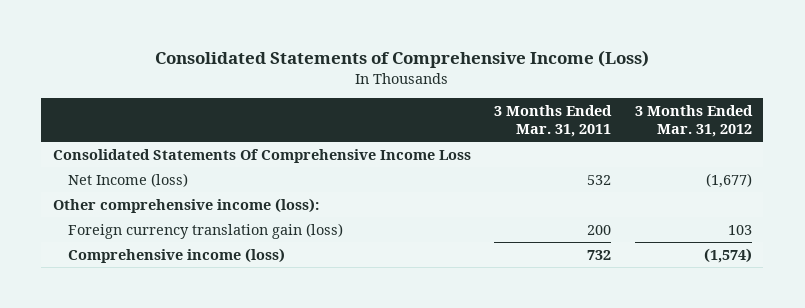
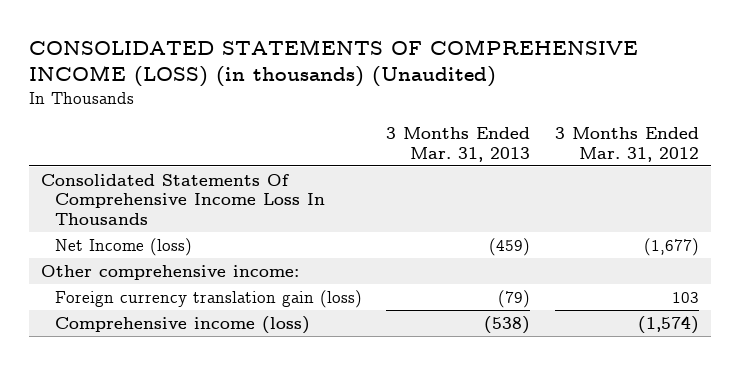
- Consolidated Statements of Comprehensive Income (Loss)
+ CONSOLIDATED STATEMENTS OF COMPREHENSIVE INCOME (LOSS) (in thousands) (Unaudited)
- | 3 Months Ended Mar. 31, 2011 | 3 Months Ended Mar. 31, 2012
+ | 3 Months Ended Mar. 31, 2013 | 3 Months Ended Mar. 31, 2012
- Consolidated Statements Of Comprehensive Income Loss
+ Consolidated Statements Of Comprehensive Income Loss In Thousands
- Other comprehensive income (loss):
+ Other comprehensive income:

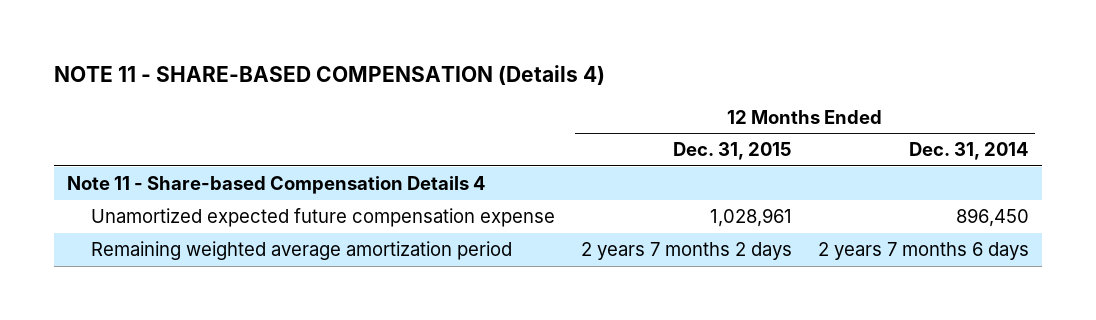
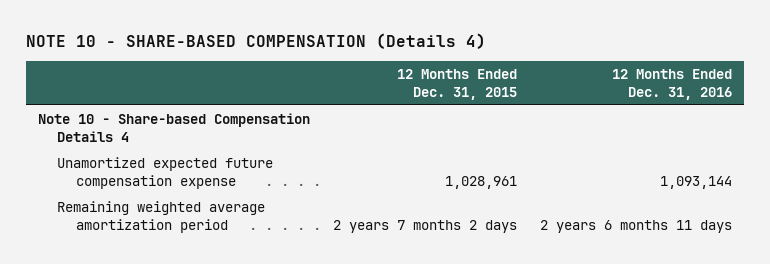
- NOTE 11 - SHARE-BASED COMPENSATION (Details 4)
+ NOTE 10 - SHARE-BASED COMPENSATION (Details 4)
- | 12 Months Ended Dec. 31, 2015 | 12 Months Ended Dec. 31, 2014
+ | 12 Months Ended Dec. 31, 2015 | 12 Months Ended Dec. 31, 2016
- Note 11 - Share-based Compensation Details 4
+ Note 10 - Share-based Compensation Details 4

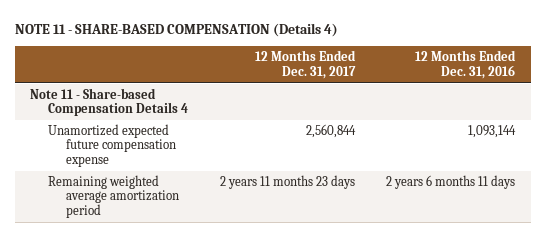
- NOTE 10 - SHARE-BASED COMPENSATION (Details 4)
+ NOTE 11 - SHARE-BASED COMPENSATION (Details 4)
- | 12 Months Ended Dec. 31, 2015 | 12 Months Ended Dec. 31, 2016
+ | 12 Months Ended Dec. 31, 2017 | 12 Months Ended Dec. 31, 2016
- Note 10 - Share-based Compensation Details 4
+ Note 11 - Share-based Compensation Details 4

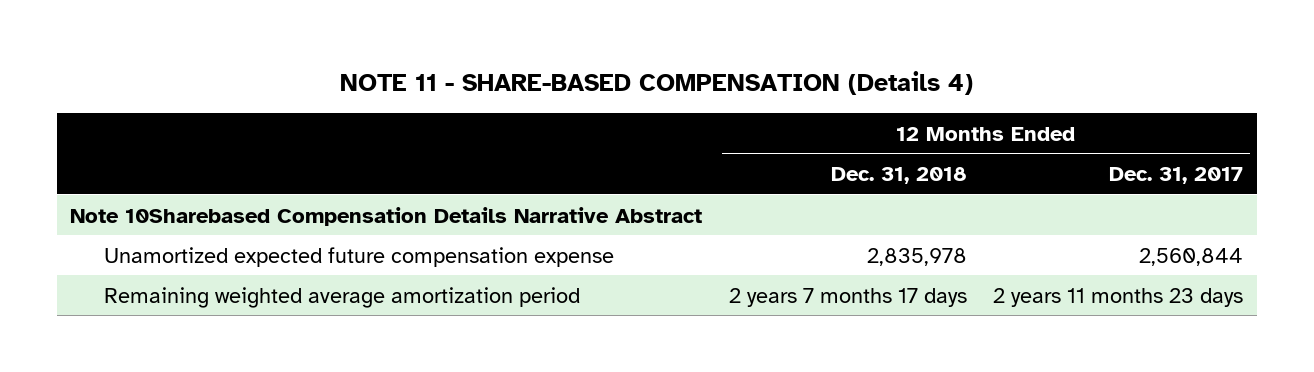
- | 12 Months Ended Dec. 31, 2017 | 12 Months Ended Dec. 31, 2016
+ | 12 Months Ended Dec. 31, 2018 | 12 Months Ended Dec. 31, 2017
- Note 11 - Share-based Compensation Details 4
+ Note 10Sharebased Compensation Details Narrative Abstract

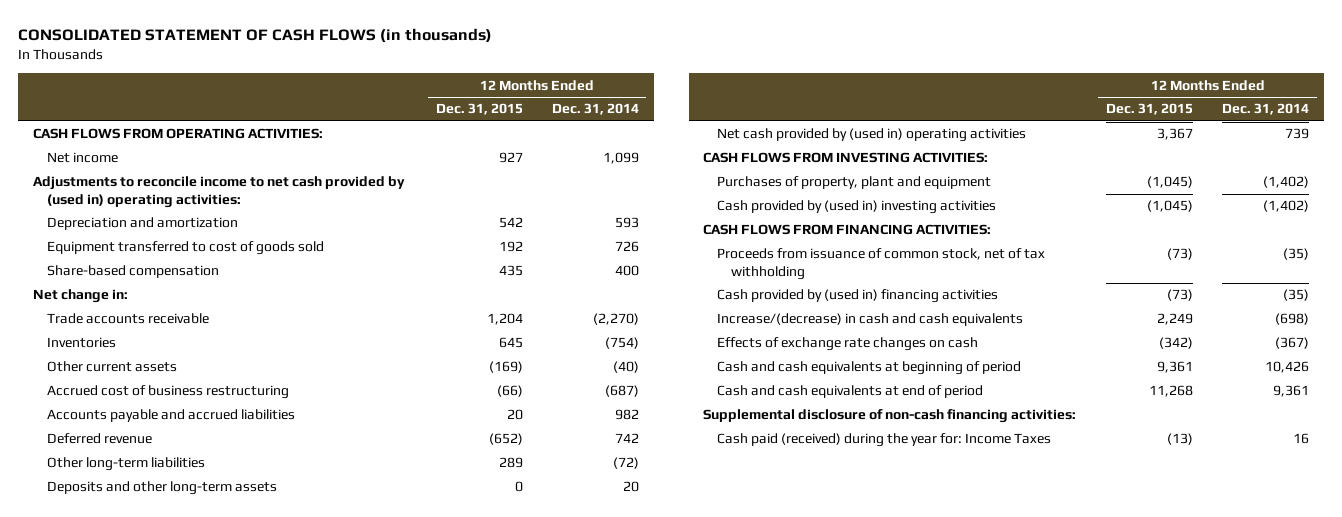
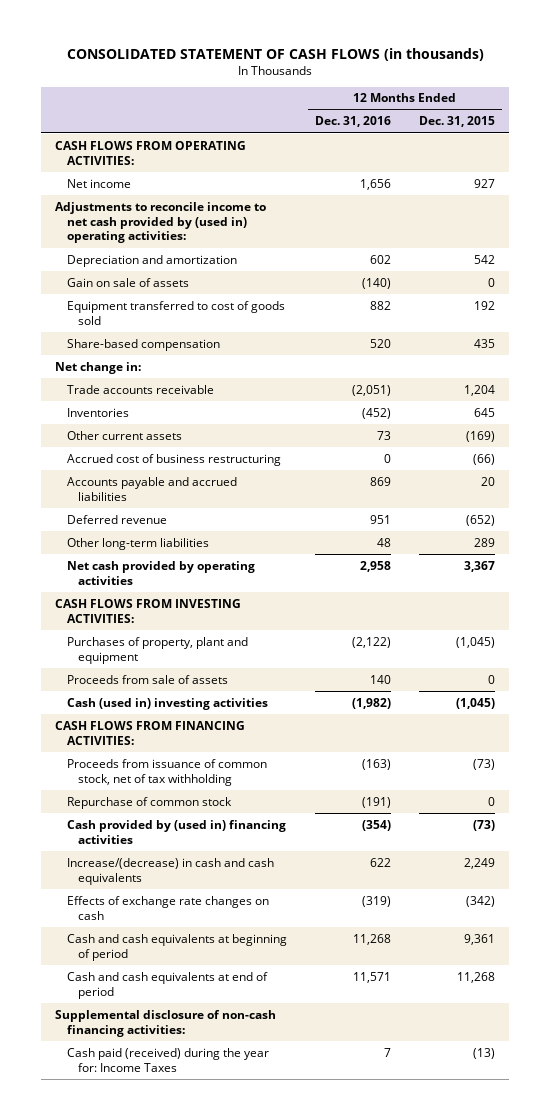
- | 12 Months Ended Dec. 31, 2015 | 12 Months Ended Dec. 31, 2014
+ | 12 Months Ended Dec. 31, 2016 | 12 Months Ended Dec. 31, 2015
+ Gain on sale of assets | (140) | 0
- Deposits and other long-term assets | 0 | 20
- Net cash provided by (used in) operating activities | 3,367 | 739
+ Net cash provided by operating activities | 2,958 | 3,367
- Cash provided by (used in) investing activities | (1,045) | (1,402)
+ Proceeds from sale of assets | 140 | 0
+ Cash (used in) investing activities | (1,982) | (1,045)
+ Repurchase of common stock | (191) | 0

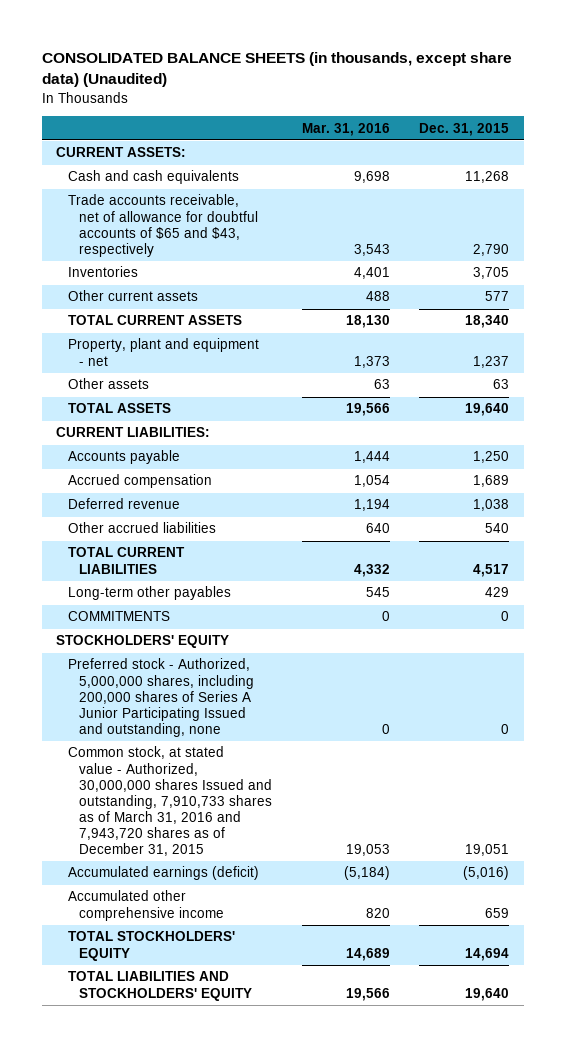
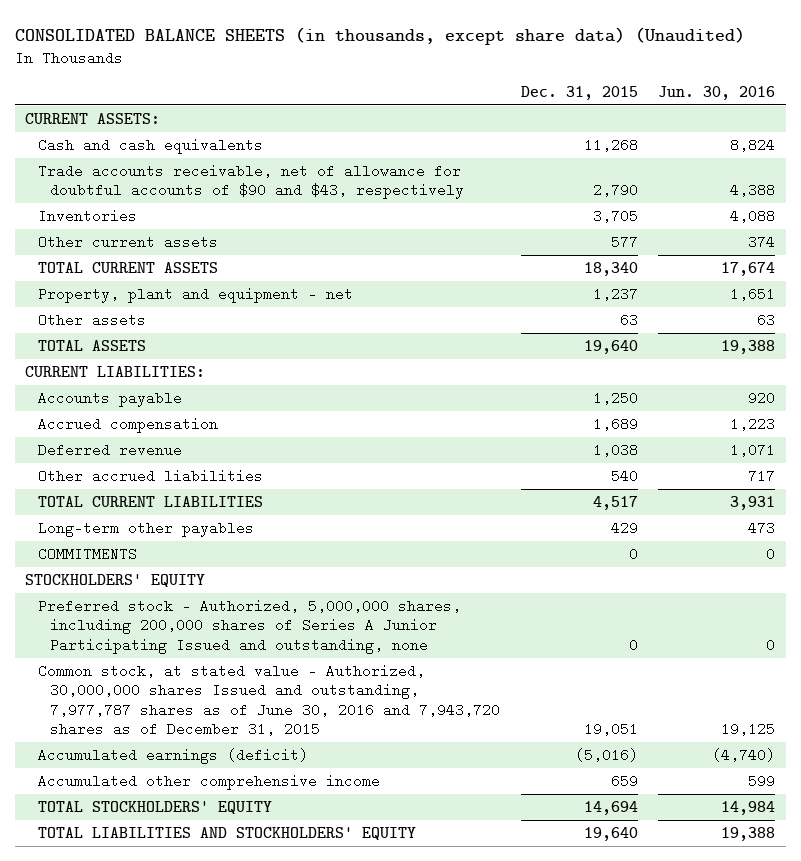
- | Mar. 31, 2016 | Dec. 31, 2015
+ | Dec. 31, 2015 | Jun. 30, 2016
- Trade accounts receivable, net of allowance for doubtful accounts of $65 and $43, respectively | 3,543 | 2,790
+ Trade accounts receivable, net of allowance for doubtful accounts of $90 and $43, respectively | 2,790 | 4,388
- Common stock, at stated value - Authorized, 30,000,000 shares Issued and outstanding, 7,910,733 shares as of March 31, 2016 and 7,943,720 shares as of December 31, 2015 | 19,053 | 19,051
+ Common stock, at stated value - Authorized, 30,000,000 shares Issued and outstanding, 7,977,787 shares as of June 30, 2016 and 7,943,720 shares as of December 31, 2015 | 19,051 | 19,125

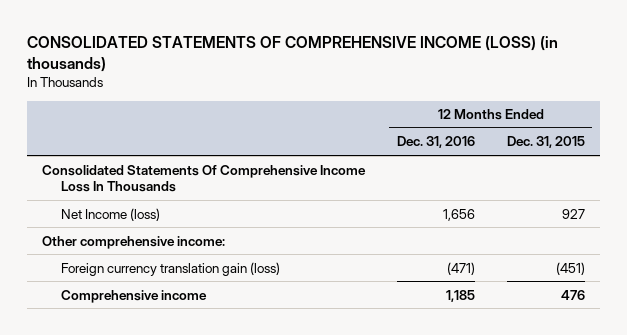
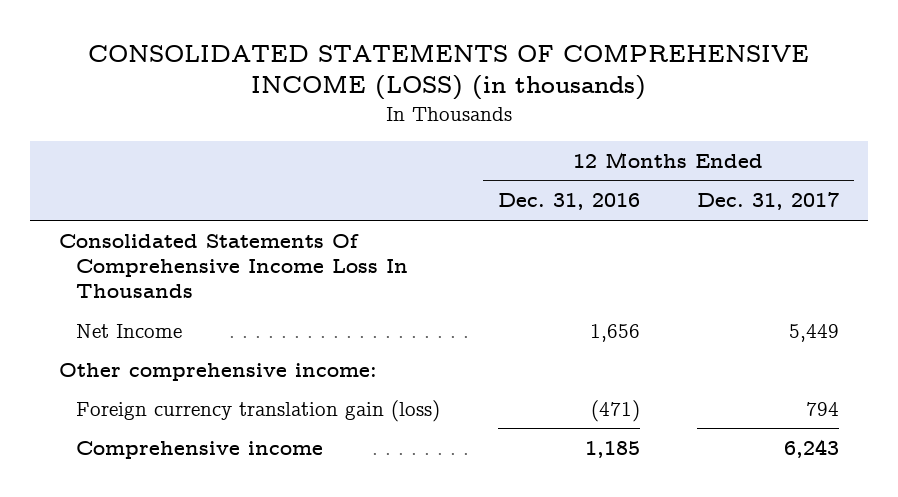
- | 12 Months Ended Dec. 31, 2016 | 12 Months Ended Dec. 31, 2015
+ | 12 Months Ended Dec. 31, 2016 | 12 Months Ended Dec. 31, 2017
- Net Income (loss) | 1,656 | 927
+ Net Income | 1,656 | 5,449

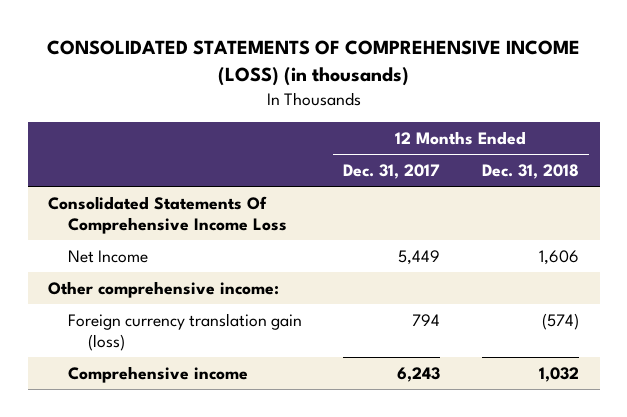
- | 12 Months Ended Dec. 31, 2016 | 12 Months Ended Dec. 31, 2017
+ | 12 Months Ended Dec. 31, 2017 | 12 Months Ended Dec. 31, 2018
- Consolidated Statements Of Comprehensive Income Loss In Thousands
+ Consolidated Statements Of Comprehensive Income Loss

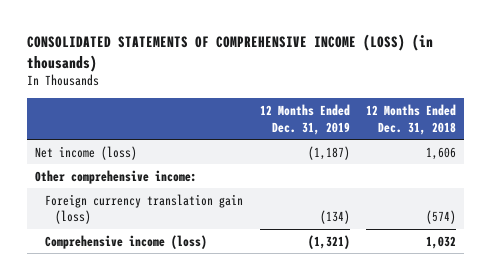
- | 12 Months Ended Dec. 31, 2017 | 12 Months Ended Dec. 31, 2018
+ | 12 Months Ended Dec. 31, 2019 | 12 Months Ended Dec. 31, 2018
- Consolidated Statements Of Comprehensive Income Loss
- Net Income | 5,449 | 1,606
+ Net income (loss) | (1,187) | 1,606
- Comprehensive income | 6,243 | 1,032
+ Comprehensive income (loss) | (1,321) | 1,032

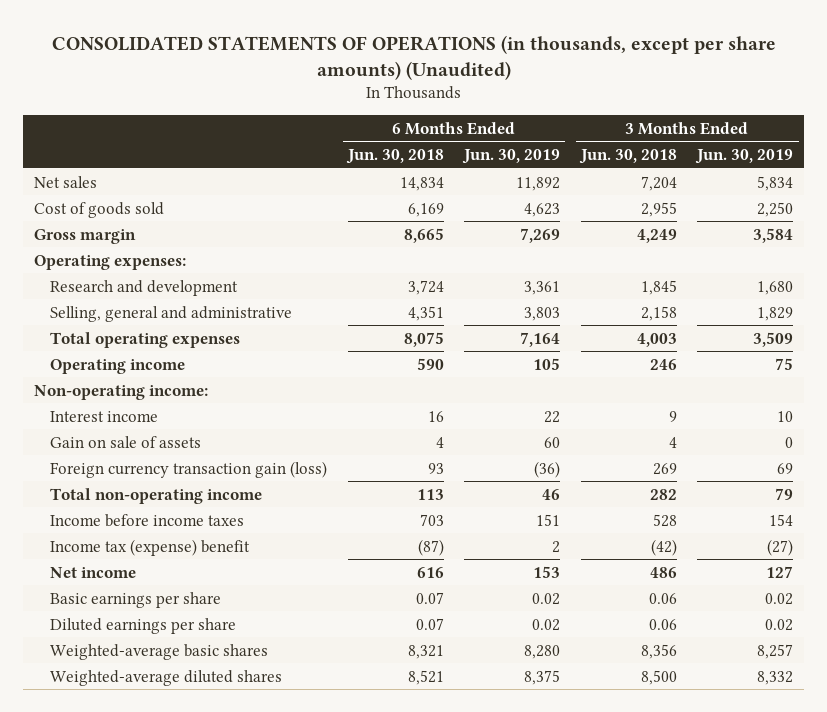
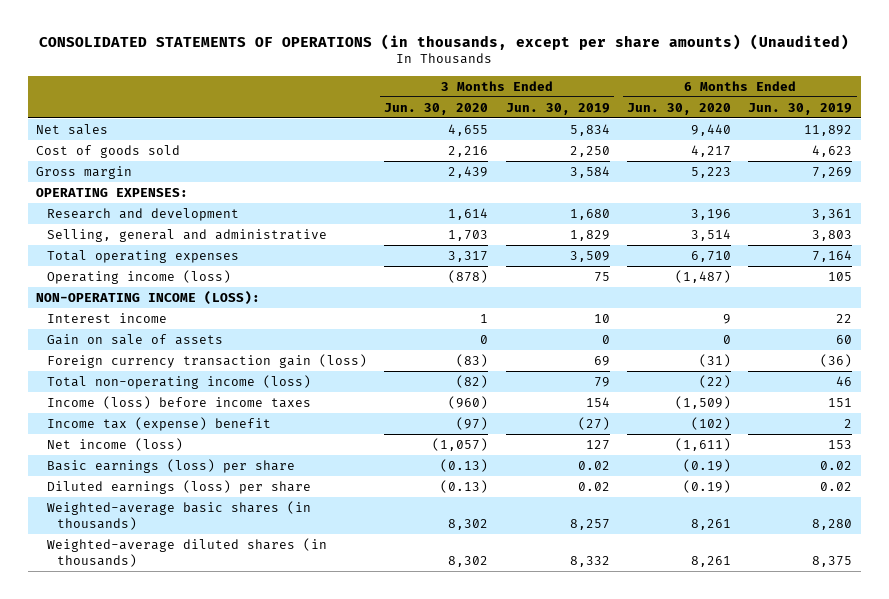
- | 6 Months Ended Jun. 30, 2018 | 6 Months Ended Jun. 30, 2019 | 3 Months Ended Jun. 30, 2018 | 3 Months Ended Jun. 30, 2019
+ | 3 Months Ended Jun. 30, 2020 | 3 Months Ended Jun. 30, 2019 | 6 Months Ended Jun. 30, 2020 | 6 Months Ended Jun. 30, 2019
- Operating expenses:
+ OPERATING EXPENSES:
- Operating income | 590 | 105 | 246 | 75
- Non-operating income:
+ Operating income (loss) | (878) | 75 | (1,487) | 105
+ NON-OPERATING INCOME (LOSS):
- Total non-operating income | 113 | 46 | 282 | 79
- Income before income taxes | 703 | 151 | 528 | 154
+ Total non-operating income (loss) | (82) | 79 | (22) | 46
+ Income (loss) before income taxes | (960) | 154 | (1,509) | 151
- Net income | 616 | 153 | 486 | 127
- Basic earnings per share | 0.07 | 0.02 | 0.06 | 0.02
- Diluted earnings per share | 0.07 | 0.02 | 0.06 | 0.02
- Weighted-average basic shares | 8,321 | 8,280 | 8,356 | 8,257
- Weighted-average diluted shares | 8,521 | 8,375 | 8,500 | 8,332
+ Net income (loss) | (1,057) | 127 | (1,611) | 153
+ Basic earnings (loss) per share | (0.13) | 0.02 | (0.19) | 0.02
+ Diluted earnings (loss) per share | (0.13) | 0.02 | (0.19) | 0.02
+ Weighted-average basic shares (in thousands) | 8,302 | 8,257 | 8,261 | 8,280
+ Weighted-average diluted shares (in thousands) | 8,302 | 8,332 | 8,261 | 8,375

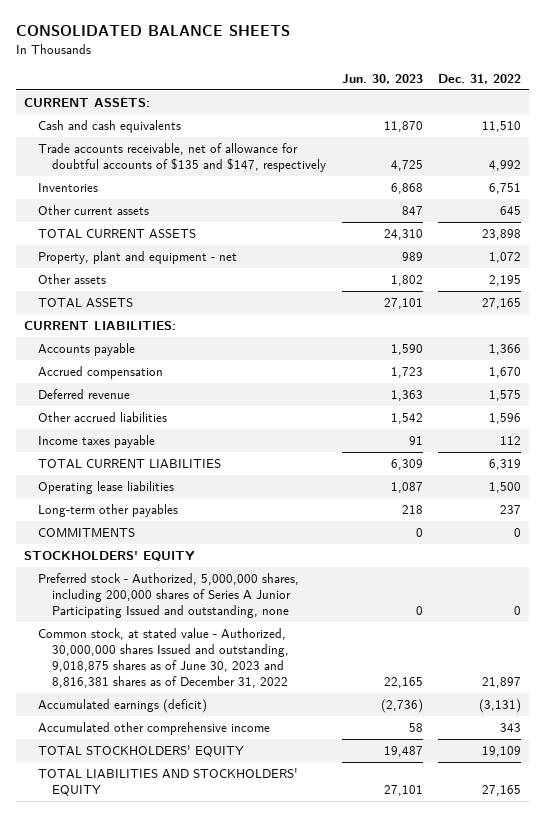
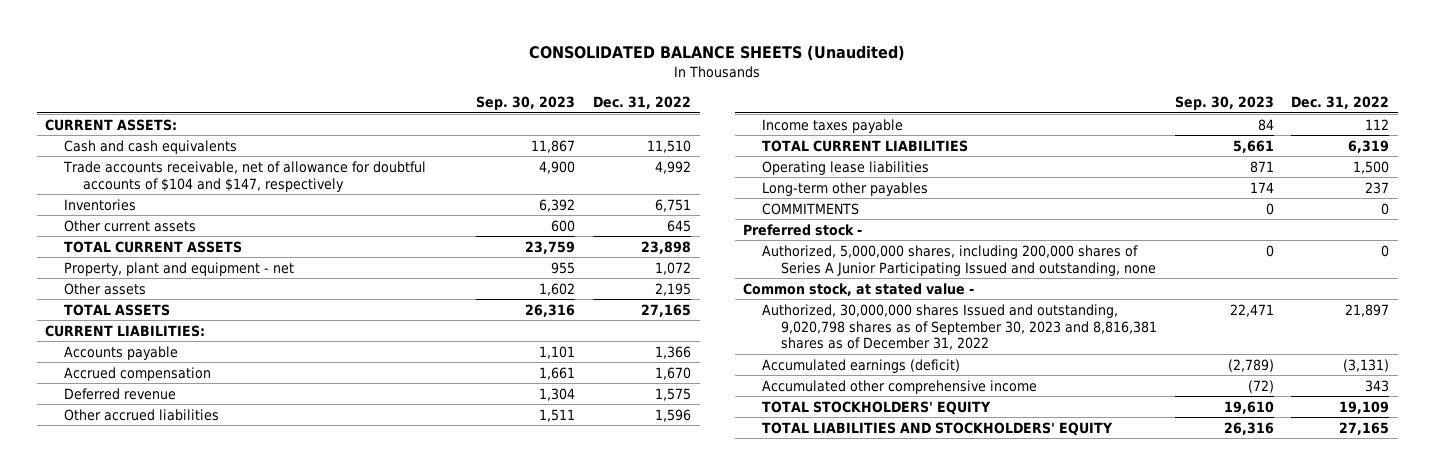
- CONSOLIDATED BALANCE SHEETS
+ CONSOLIDATED BALANCE SHEETS (Unaudited)
- | Jun. 30, 2023 | Dec. 31, 2022
+ | Sep. 30, 2023 | Dec. 31, 2022
- Trade accounts receivable, net of allowance for doubtful accounts of $135 and $147, respectively | 4,725 | 4,992
+ Trade accounts receivable, net of allowance for doubtful accounts of $104 and $147, respectively | 4,900 | 4,992
- STOCKHOLDERS' EQUITY
- Preferred stock - Authorized, 5,000,000 shares, including 200,000 shares of Series A Junior Participating Issued and outstanding, none | 0 | 0
- Common stock, at stated value - Authorized, 30,000,000 shares Issued and outstanding, 9,018,875 shares as of June 30, 2023 and 8,816,381 shares as of December 31, 2022 | 22,165 | 21,897
+ Preferred stock -
+ Authorized, 5,000,000 shares, including 200,000 shares of Series A Junior Participating Issued and outstanding, none | 0 | 0
+ Common stock, at stated value -
+ Authorized, 30,000,000 shares Issued and outstanding, 9,020,798 shares as of September 30, 2023 and 8,816,381 shares as of December 31, 2022 | 22,471 | 21,897

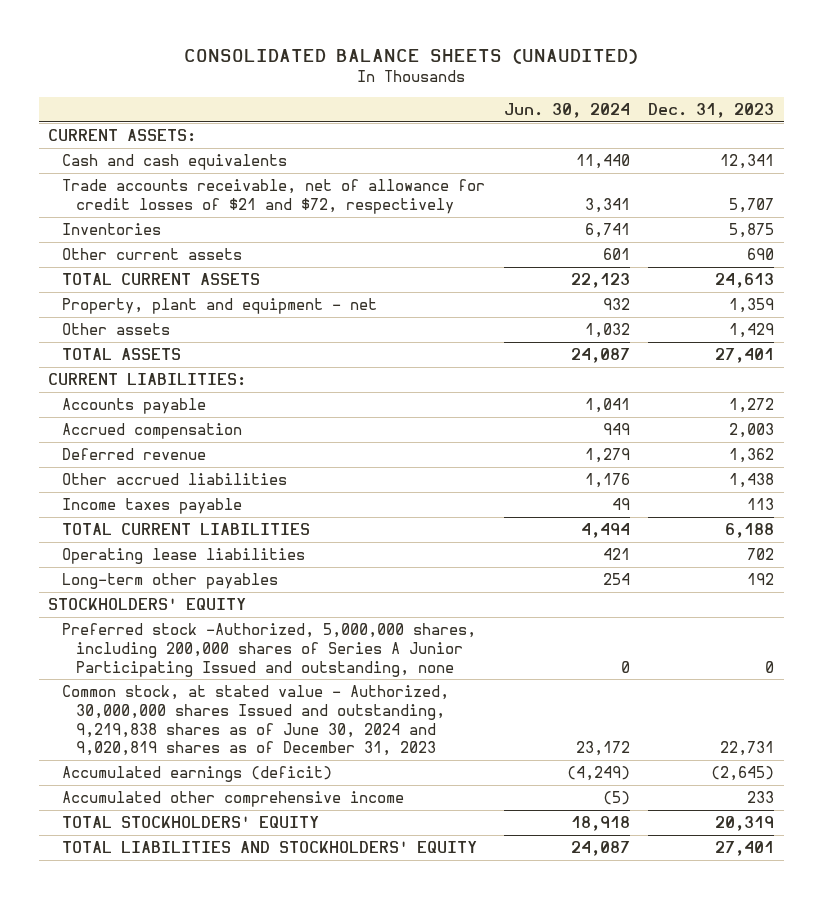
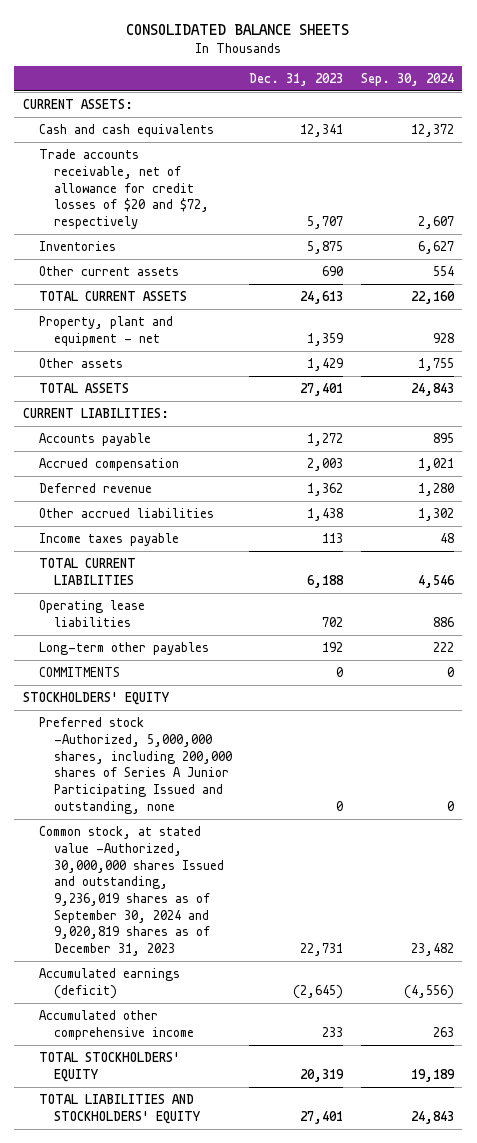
- CONSOLIDATED BALANCE SHEETS (UNAUDITED)
+ CONSOLIDATED BALANCE SHEETS
- | Jun. 30, 2024 | Dec. 31, 2023
+ | Dec. 31, 2023 | Sep. 30, 2024
- Trade accounts receivable, net of allowance for credit losses of $21 and $72, respectively | 3,341 | 5,707
+ Trade accounts receivable, net of allowance for credit losses of $20 and $72, respectively | 5,707 | 2,607
+ COMMITMENTS | 0 | 0
- Common stock, at stated value - Authorized, 30,000,000 shares Issued and outstanding, 9,219,838 shares as of June 30, 2024 and 9,020,819 shares as of December 31, 2023 | 23,172 | 22,731
+ Common stock, at stated value -Authorized, 30,000,000 shares Issued and outstanding, 9,236,019 shares as of September 30, 2024 and 9,020,819 shares as of December 31, 2023 | 22,731 | 23,482

